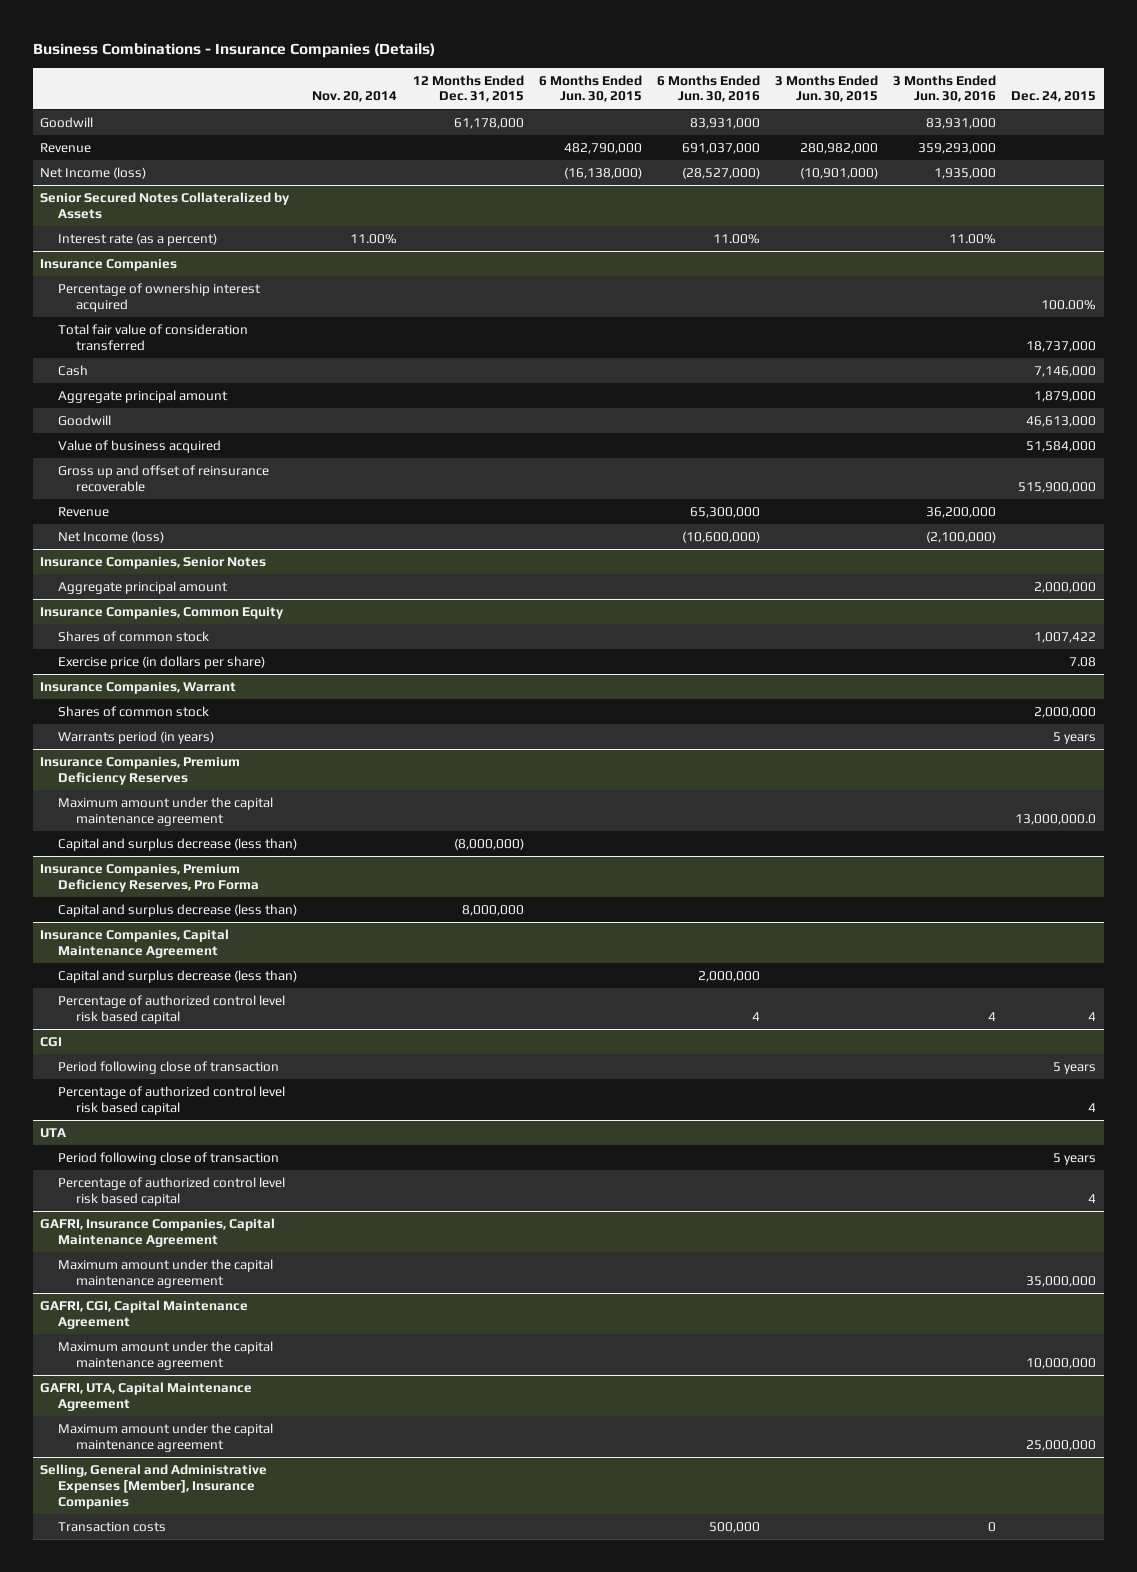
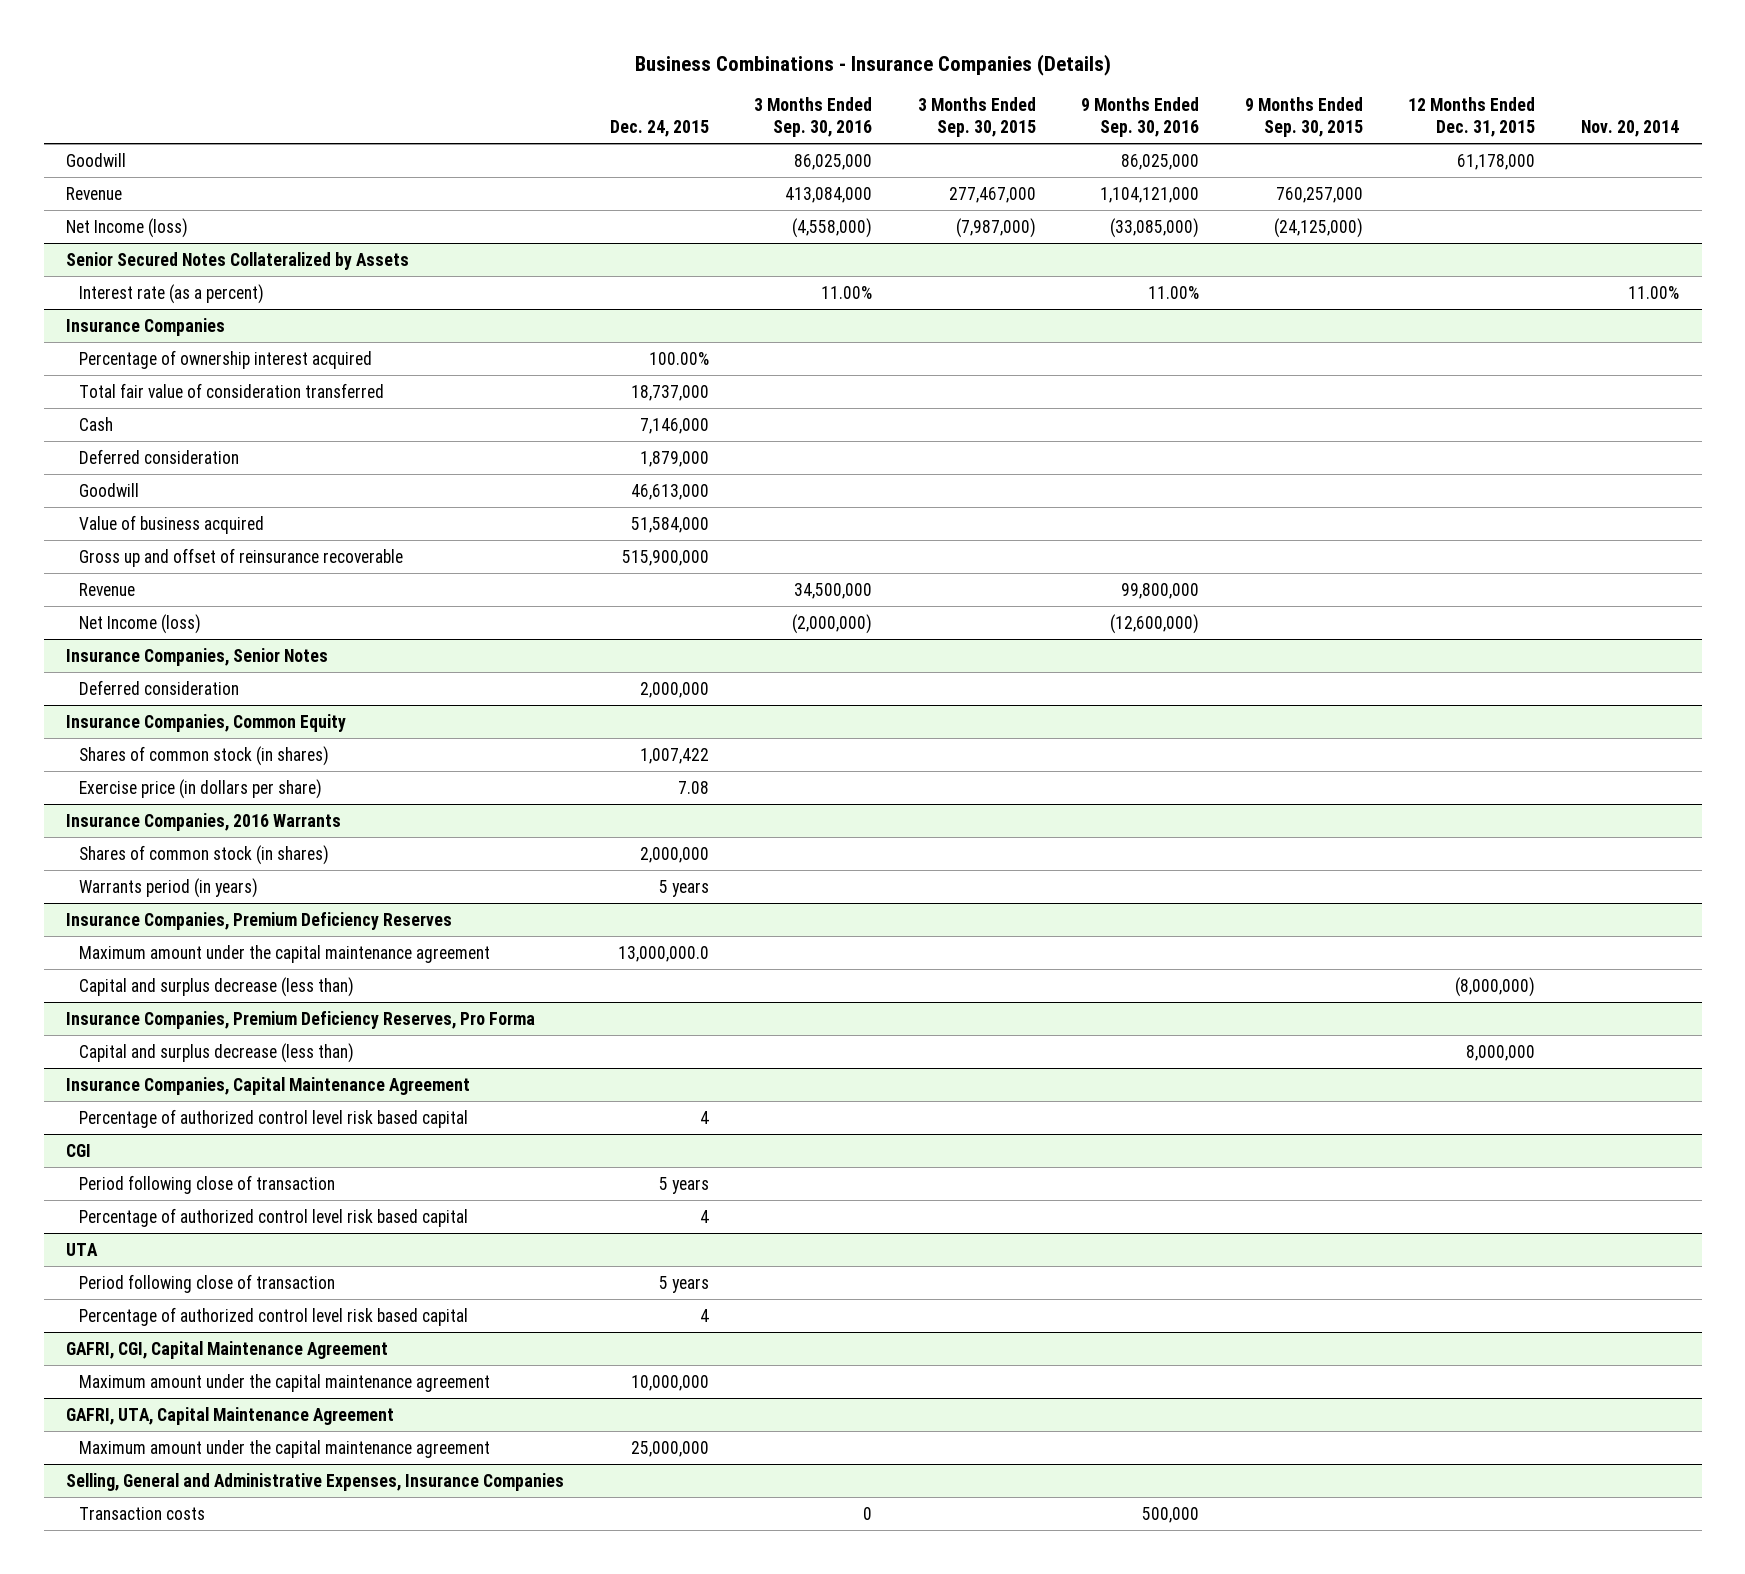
- | Nov. 20, 2014 | 12 Months Ended Dec. 31, 2015 | 6 Months Ended Jun. 30, 2015 | 6 Months Ended Jun. 30, 2016 | 3 Months Ended Jun. 30, 2015 | 3 Months Ended Jun. 30, 2016 | Dec. 24, 2015
+ | Dec. 24, 2015 | 3 Months Ended Sep. 30, 2016 | 3 Months Ended Sep. 30, 2015 | 9 Months Ended Sep. 30, 2016 | 9 Months Ended Sep. 30, 2015 | 12 Months Ended Dec. 31, 2015 | Nov. 20, 2014
@ Insurance Companies
- Aggregate principal amount | | | | | | | 1,879,000
+ Deferred consideration | 1,879,000 | | | | | |
@ Insurance Companies, Senior Notes
- Aggregate principal amount | | | | | | | 2,000,000
+ Deferred consideration | 2,000,000 | | | | | |
@ Insurance Companies, Common Equity
- Shares of common stock | | | | | | | 1,007,422
+ Shares of common stock (in shares) | 1,007,422 | | | | | |
- Insurance Companies, Warrant
- Shares of common stock | | | | | | | 2,000,000
+ Insurance Companies, 2016 Warrants
+ Shares of common stock (in shares) | 2,000,000 | | | | | |
@ Insurance Companies, Capital Maintenance Agreement
- Capital and surplus decrease (less than) | | | | 2,000,000 | | |
- GAFRI, Insurance Companies, Capital Maintenance Agreement
- Maximum amount under the capital maintenance agreement | | | | | | | 35,000,000
- Selling, General and Administrative Expenses [Member], Insurance Companies
+ Selling, General and Administrative Expenses, Insurance Companies

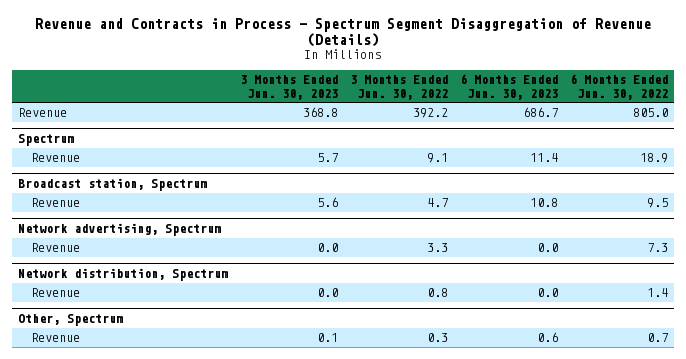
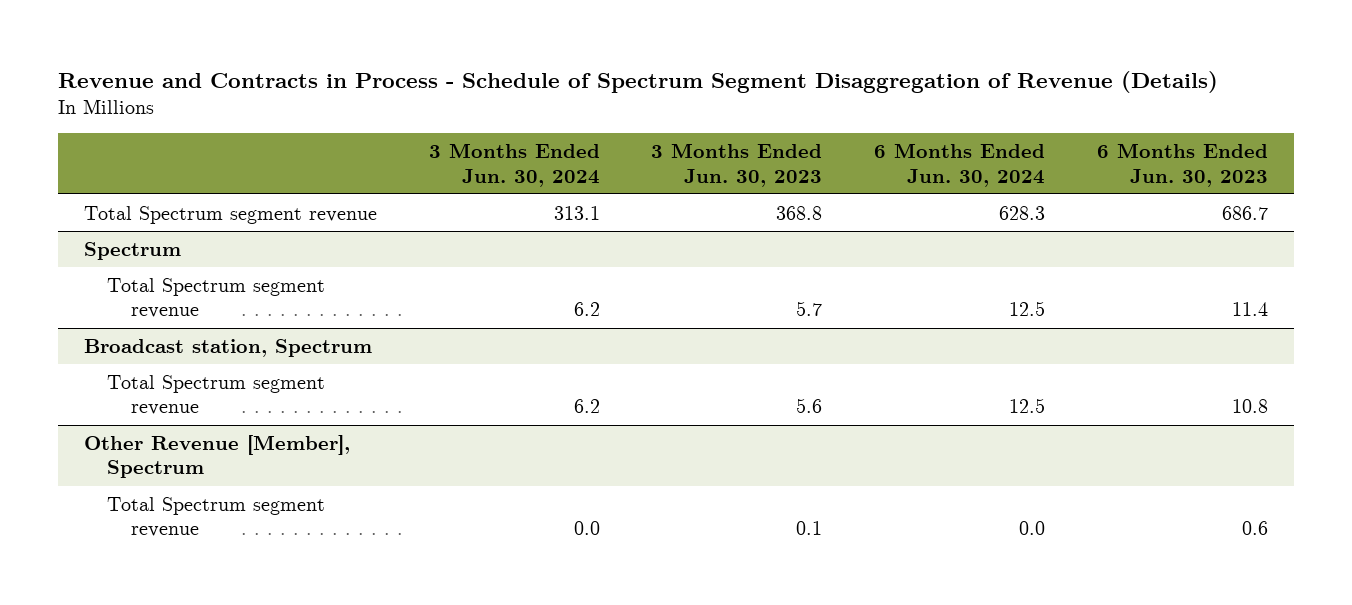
- Revenue and Contracts in Process - Spectrum Segment Disaggregation of Revenue (Details)
+ Revenue and Contracts in Process - Schedule of Spectrum Segment Disaggregation of Revenue (Details)
- | 3 Months Ended Jun. 30, 2023 | 3 Months Ended Jun. 30, 2022 | 6 Months Ended Jun. 30, 2023 | 6 Months Ended Jun. 30, 2022
+ | 3 Months Ended Jun. 30, 2024 | 3 Months Ended Jun. 30, 2023 | 6 Months Ended Jun. 30, 2024 | 6 Months Ended Jun. 30, 2023
- Revenue | 368.8 | 392.2 | 686.7 | 805.0
+ Total Spectrum segment revenue | 313.1 | 368.8 | 628.3 | 686.7
@ Spectrum
- Revenue | 5.7 | 9.1 | 11.4 | 18.9
+ Total Spectrum segment revenue | 6.2 | 5.7 | 12.5 | 11.4
@ Broadcast station, Spectrum
- Revenue | 5.6 | 4.7 | 10.8 | 9.5
- Network advertising, Spectrum
- Revenue | 0.0 | 3.3 | 0.0 | 7.3
- Network distribution, Spectrum
- Revenue | 0.0 | 0.8 | 0.0 | 1.4
- Other, Spectrum
- Revenue | 0.1 | 0.3 | 0.6 | 0.7
@ Broadcast station, Spectrum
+ Total Spectrum segment revenue | 6.2 | 5.6 | 12.5 | 10.8
+ Other Revenue [Member], Spectrum
+ Total Spectrum segment revenue | 0.0 | 0.1 | 0.0 | 0.6

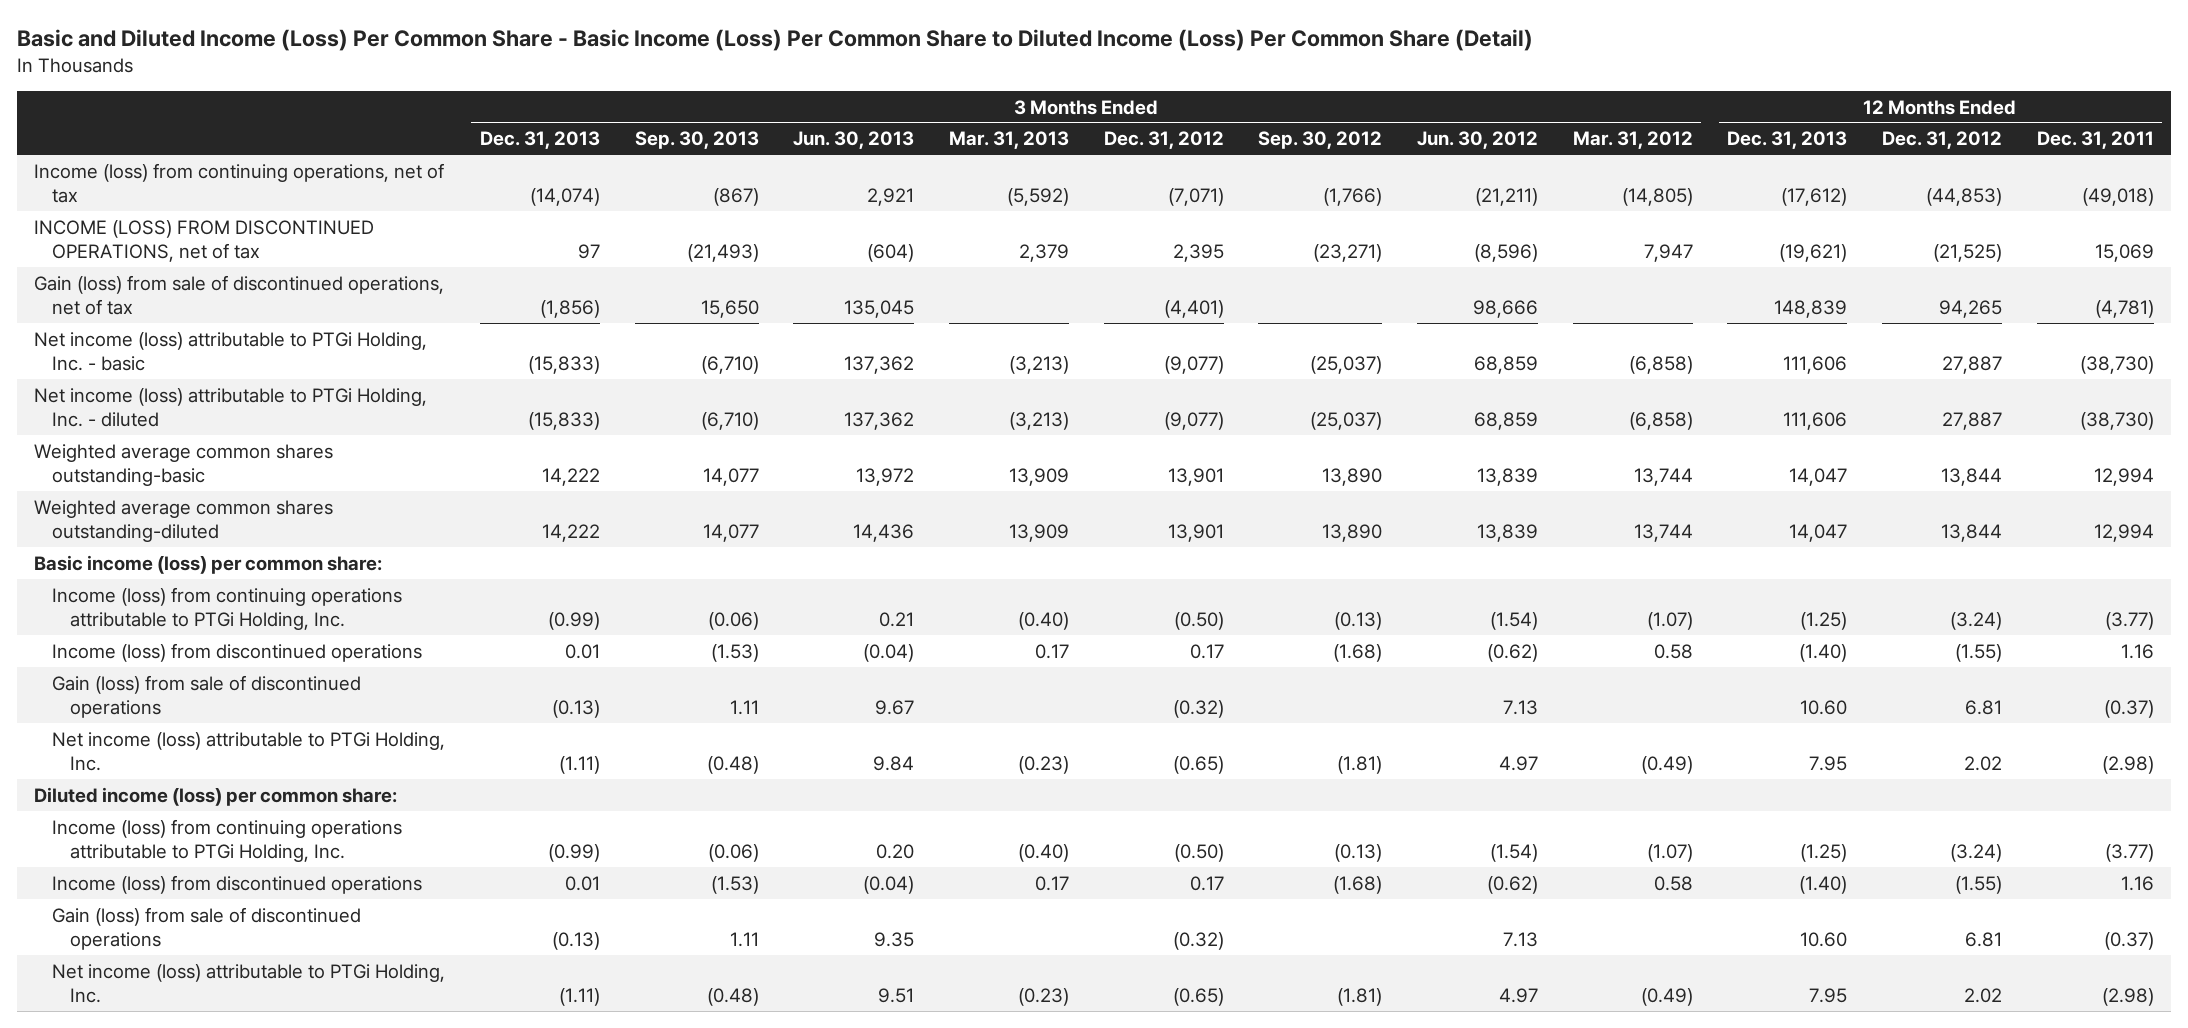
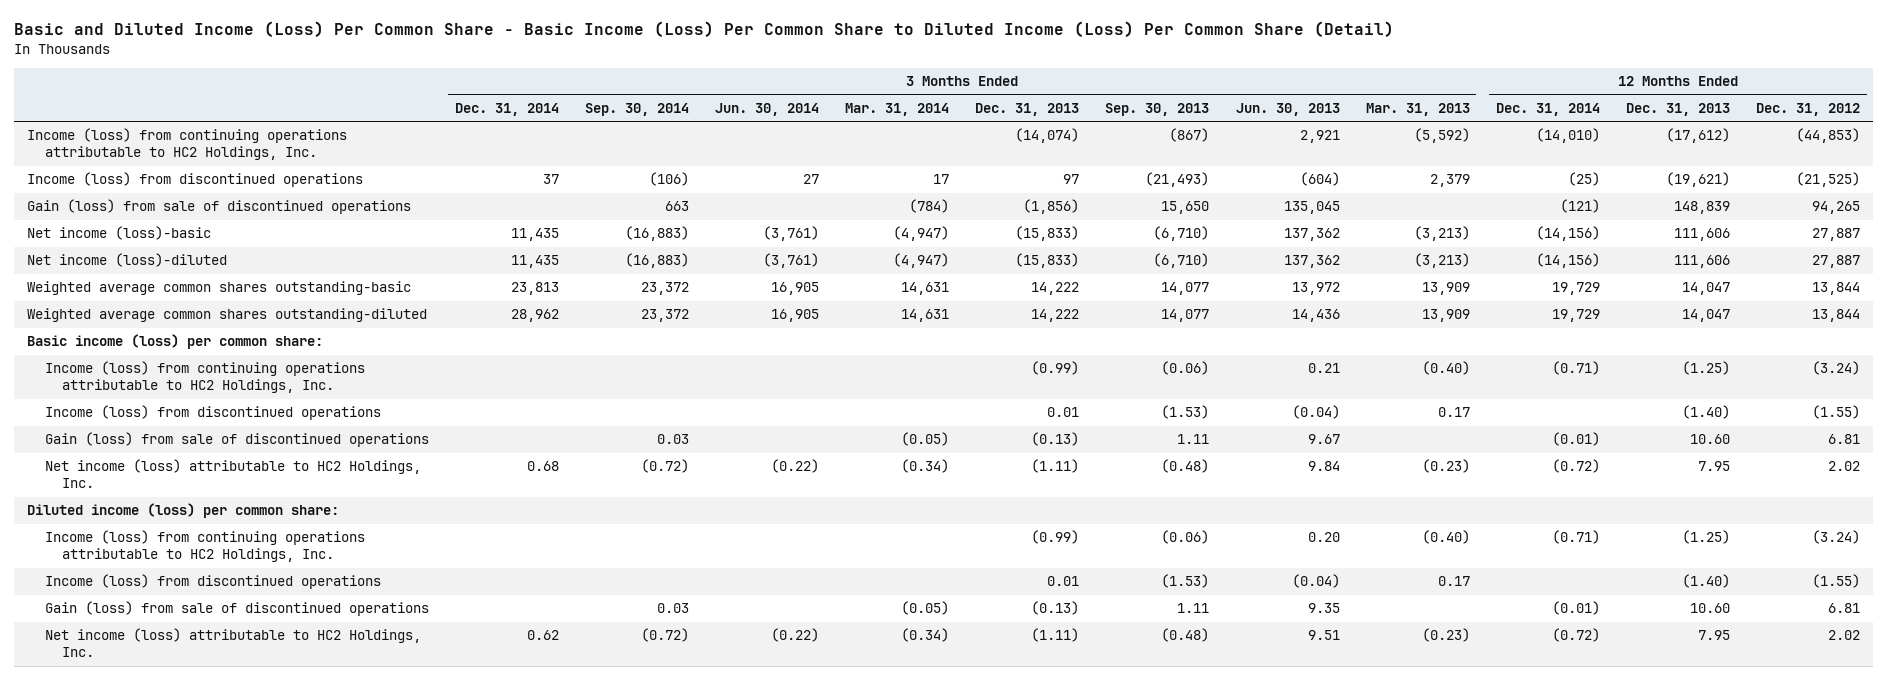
- | 3 Months Ended Dec. 31, 2013 | 3 Months Ended Sep. 30, 2013 | 3 Months Ended Jun. 30, 2013 | 3 Months Ended Mar. 31, 2013 | 3 Months Ended Dec. 31, 2012 | 3 Months Ended Sep. 30, 2012 | 3 Months Ended Jun. 30, 2012 | 3 Months Ended Mar. 31, 2012 | 12 Months Ended Dec. 31, 2013 | 12 Months Ended Dec. 31, 2012 | 12 Months Ended Dec. 31, 2011
+ | 3 Months Ended Dec. 31, 2014 | 3 Months Ended Sep. 30, 2014 | 3 Months Ended Jun. 30, 2014 | 3 Months Ended Mar. 31, 2014 | 3 Months Ended Dec. 31, 2013 | 3 Months Ended Sep. 30, 2013 | 3 Months Ended Jun. 30, 2013 | 3 Months Ended Mar. 31, 2013 | 12 Months Ended Dec. 31, 2014 | 12 Months Ended Dec. 31, 2013 | 12 Months Ended Dec. 31, 2012
- Income (loss) from continuing operations, net of tax | (14,074) | (867) | 2,921 | (5,592) | (7,071) | (1,766) | (21,211) | (14,805) | (17,612) | (44,853) | (49,018)
- INCOME (LOSS) FROM DISCONTINUED OPERATIONS, net of tax | 97 | (21,493) | (604) | 2,379 | 2,395 | (23,271) | (8,596) | 7,947 | (19,621) | (21,525) | 15,069
- Gain (loss) from sale of discontinued operations, net of tax | (1,856) | 15,650 | 135,045 | | (4,401) | | 98,666 | | 148,839 | 94,265 | (4,781)
- Net income (loss) attributable to PTGi Holding, Inc. - basic | (15,833) | (6,710) | 137,362 | (3,213) | (9,077) | (25,037) | 68,859 | (6,858) | 111,606 | 27,887 | (38,730)
- Net income (loss) attributable to PTGi Holding, Inc. - diluted | (15,833) | (6,710) | 137,362 | (3,213) | (9,077) | (25,037) | 68,859 | (6,858) | 111,606 | 27,887 | (38,730)
+ Income (loss) from continuing operations attributable to HC2 Holdings, Inc. | | | | | (14,074) | (867) | 2,921 | (5,592) | (14,010) | (17,612) | (44,853)
+ Income (loss) from discontinued operations | 37 | (106) | 27 | 17 | 97 | (21,493) | (604) | 2,379 | (25) | (19,621) | (21,525)
+ Gain (loss) from sale of discontinued operations | | 663 | | (784) | (1,856) | 15,650 | 135,045 | | (121) | 148,839 | 94,265
+ Net income (loss)-basic | 11,435 | (16,883) | (3,761) | (4,947) | (15,833) | (6,710) | 137,362 | (3,213) | (14,156) | 111,606 | 27,887
+ Net income (loss)-diluted | 11,435 | (16,883) | (3,761) | (4,947) | (15,833) | (6,710) | 137,362 | (3,213) | (14,156) | 111,606 | 27,887
- Income (loss) from continuing operations attributable to PTGi Holding, Inc. | (0.99) | (0.06) | 0.21 | (0.40) | (0.50) | (0.13) | (1.54) | (1.07) | (1.25) | (3.24) | (3.77)
+ Income (loss) from continuing operations attributable to HC2 Holdings, Inc. | | | | | (0.99) | (0.06) | 0.21 | (0.40) | (0.71) | (1.25) | (3.24)
- Net income (loss) attributable to PTGi Holding, Inc. | (1.11) | (0.48) | 9.84 | (0.23) | (0.65) | (1.81) | 4.97 | (0.49) | 7.95 | 2.02 | (2.98)
+ Net income (loss) attributable to HC2 Holdings, Inc. | 0.68 | (0.72) | (0.22) | (0.34) | (1.11) | (0.48) | 9.84 | (0.23) | (0.72) | 7.95 | 2.02
- Income (loss) from continuing operations attributable to PTGi Holding, Inc. | (0.99) | (0.06) | 0.20 | (0.40) | (0.50) | (0.13) | (1.54) | (1.07) | (1.25) | (3.24) | (3.77)
+ Income (loss) from continuing operations attributable to HC2 Holdings, Inc. | | | | | (0.99) | (0.06) | 0.20 | (0.40) | (0.71) | (1.25) | (3.24)
- Net income (loss) attributable to PTGi Holding, Inc. | (1.11) | (0.48) | 9.51 | (0.23) | (0.65) | (1.81) | 4.97 | (0.49) | 7.95 | 2.02 | (2.98)
+ Net income (loss) attributable to HC2 Holdings, Inc. | 0.62 | (0.72) | (0.22) | (0.34) | (1.11) | (0.48) | 9.51 | (0.23) | (0.72) | 7.95 | 2.02

